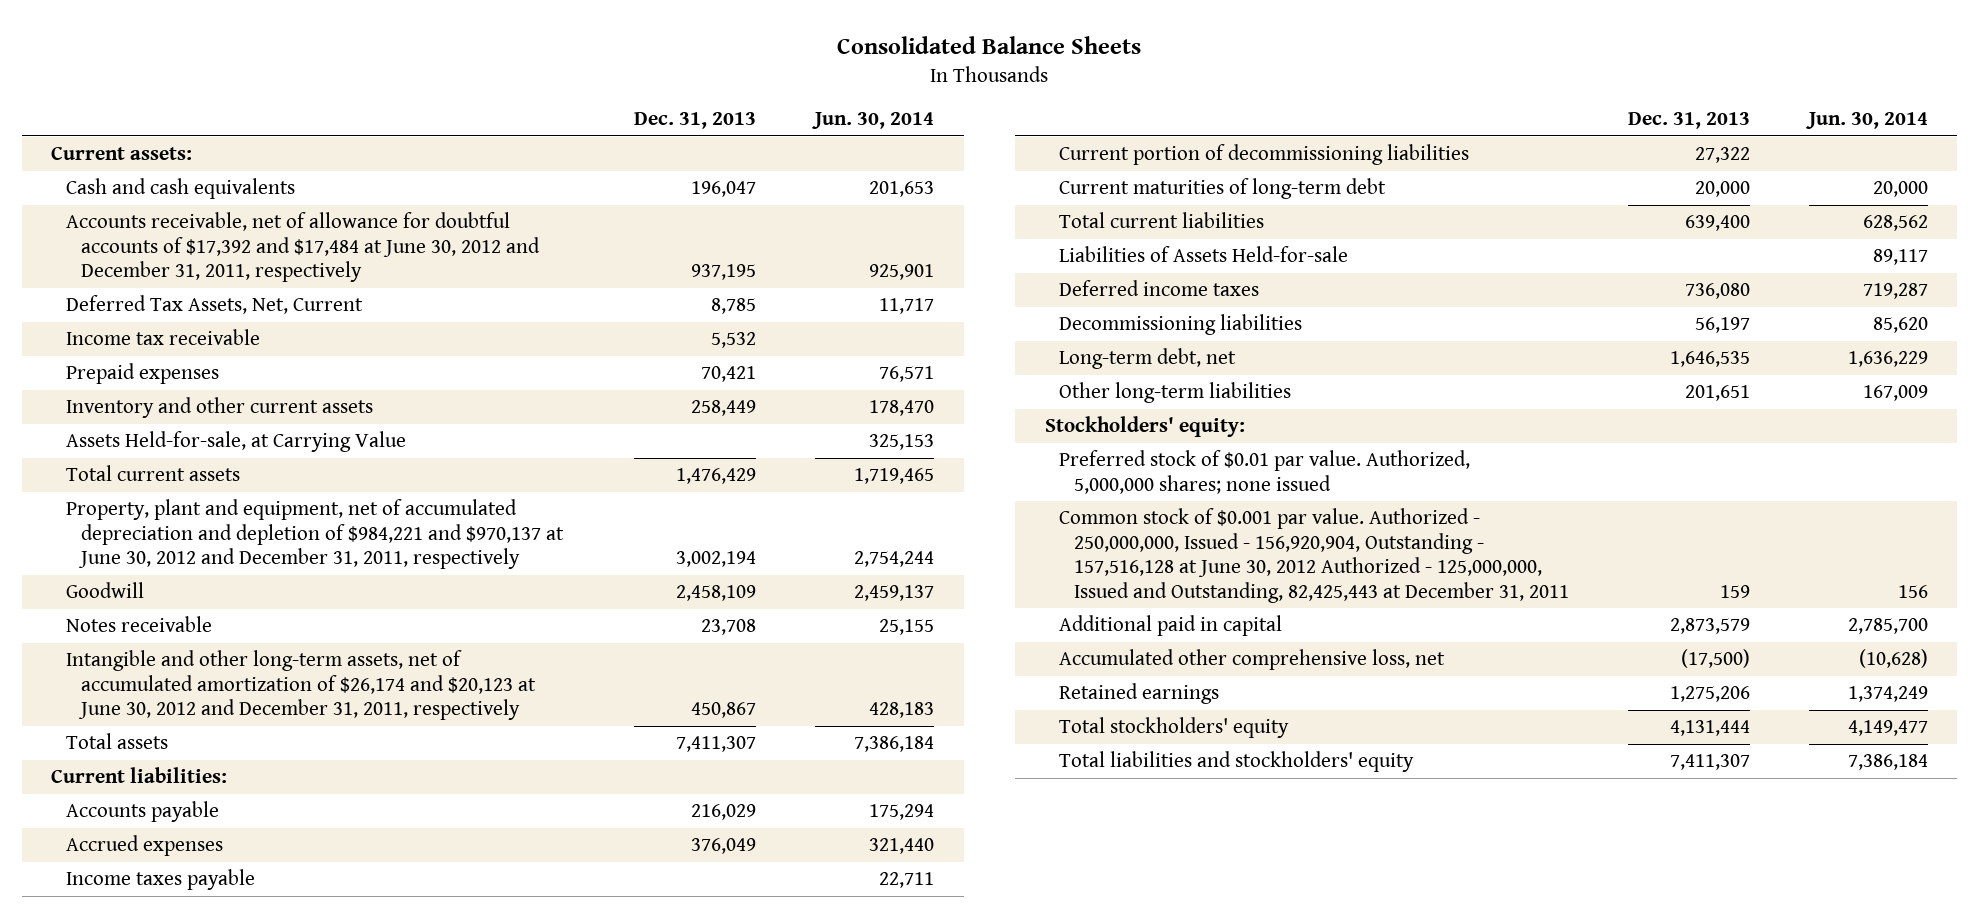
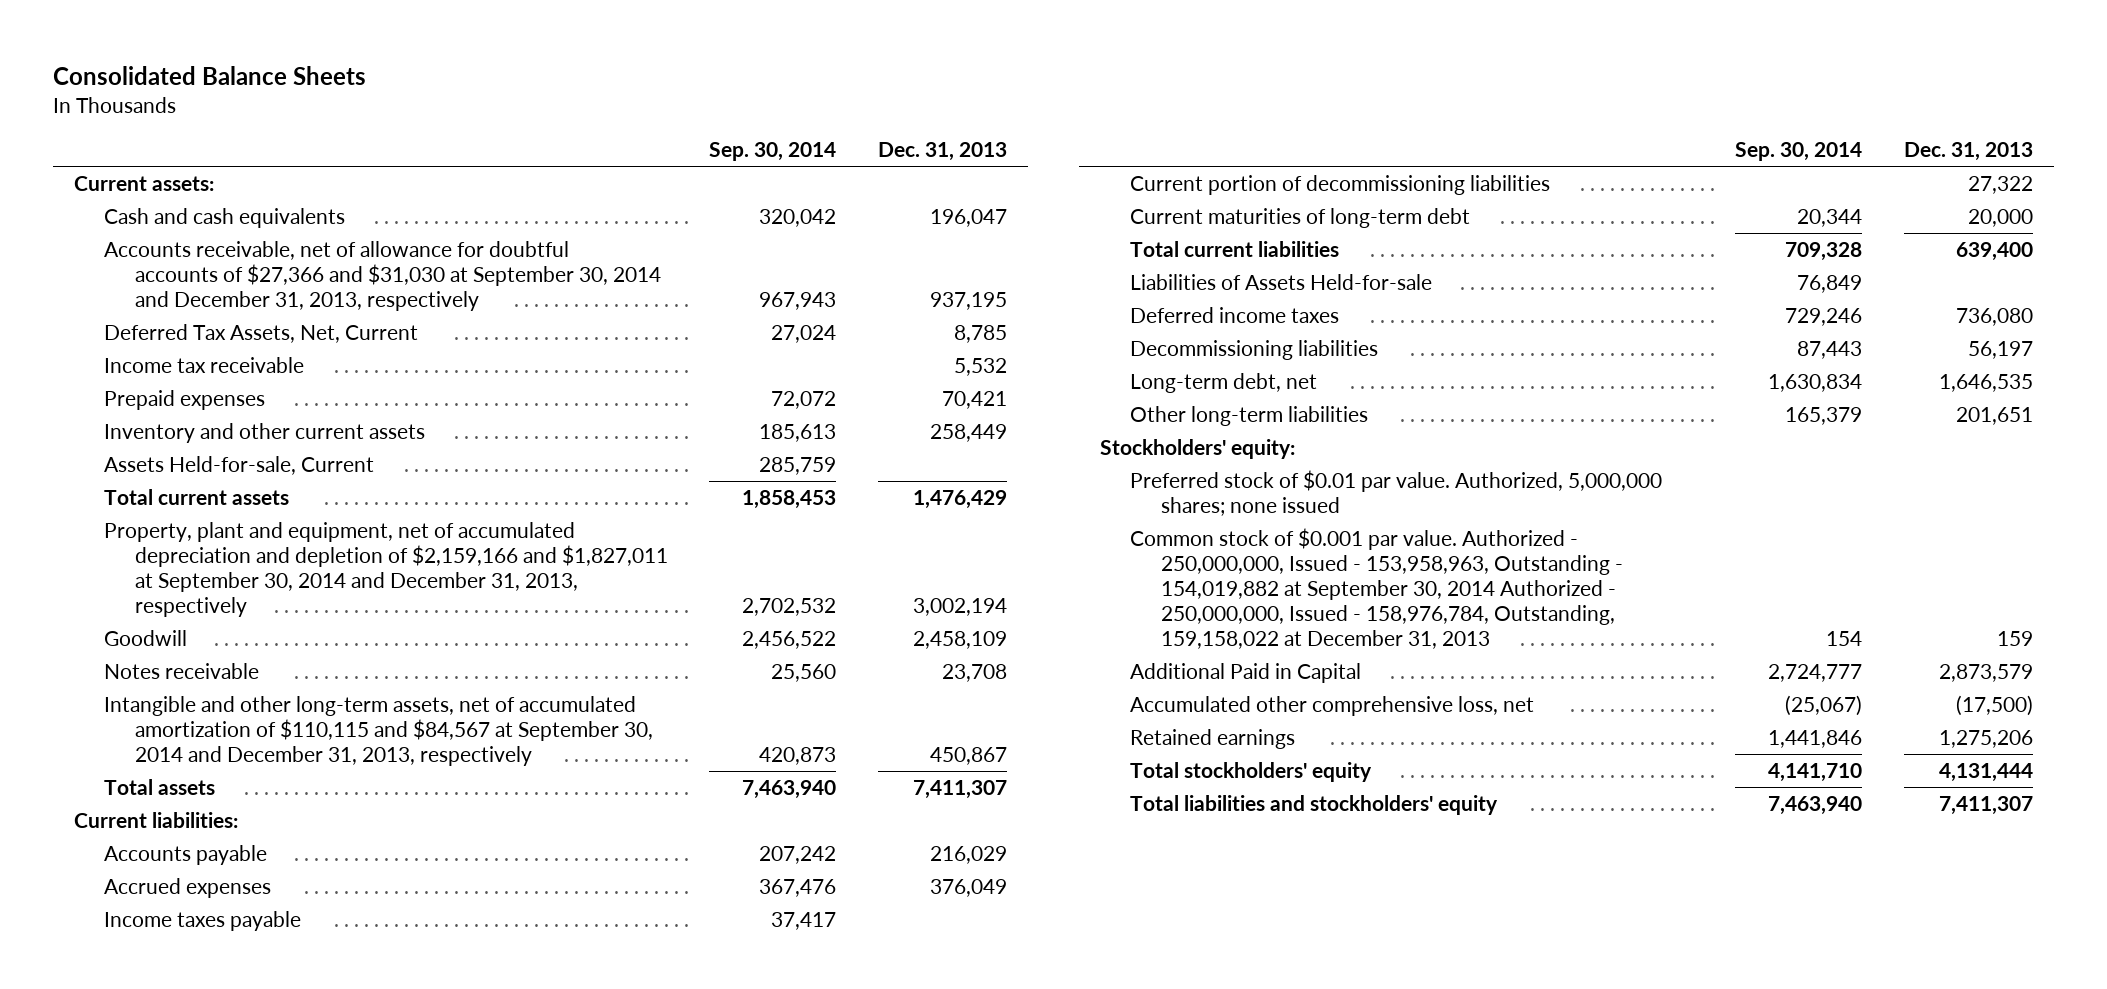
- | Dec. 31, 2013 | Jun. 30, 2014
+ | Sep. 30, 2014 | Dec. 31, 2013
- Accounts receivable, net of allowance for doubtful accounts of $17,392 and $17,484 at June 30, 2012 and December 31, 2011, respectively | 937,195 | 925,901
+ Accounts receivable, net of allowance for doubtful accounts of $27,366 and $31,030 at September 30, 2014 and December 31, 2013, respectively | 967,943 | 937,195
- Assets Held-for-sale, at Carrying Value | | 325,153
+ Assets Held-for-sale, Current | 285,759 |
- Property, plant and equipment, net of accumulated depreciation and depletion of $984,221 and $970,137 at June 30, 2012 and December 31, 2011, respectively | 3,002,194 | 2,754,244
+ Property, plant and equipment, net of accumulated depreciation and depletion of $2,159,166 and $1,827,011 at September 30, 2014 and December 31, 2013, respectively | 2,702,532 | 3,002,194
- Intangible and other long-term assets, net of accumulated amortization of $26,174 and $20,123 at June 30, 2012 and December 31, 2011, respectively | 450,867 | 428,183
+ Intangible and other long-term assets, net of accumulated amortization of $110,115 and $84,567 at September 30, 2014 and December 31, 2013, respectively | 420,873 | 450,867
- Common stock of $0.001 par value. Authorized - 250,000,000, Issued - 156,920,904, Outstanding - 157,516,128 at June 30, 2012 Authorized - 125,000,000, Issued and Outstanding, 82,425,443 at December 31, 2011 | 159 | 156
- Additional paid in capital | 2,873,579 | 2,785,700
+ Common stock of $0.001 par value. Authorized - 250,000,000, Issued - 153,958,963, Outstanding - 154,019,882 at September 30, 2014 Authorized - 250,000,000, Issued - 158,976,784, Outstanding, 159,158,022 at December 31, 2013 | 154 | 159
+ Additional Paid in Capital | 2,724,777 | 2,873,579

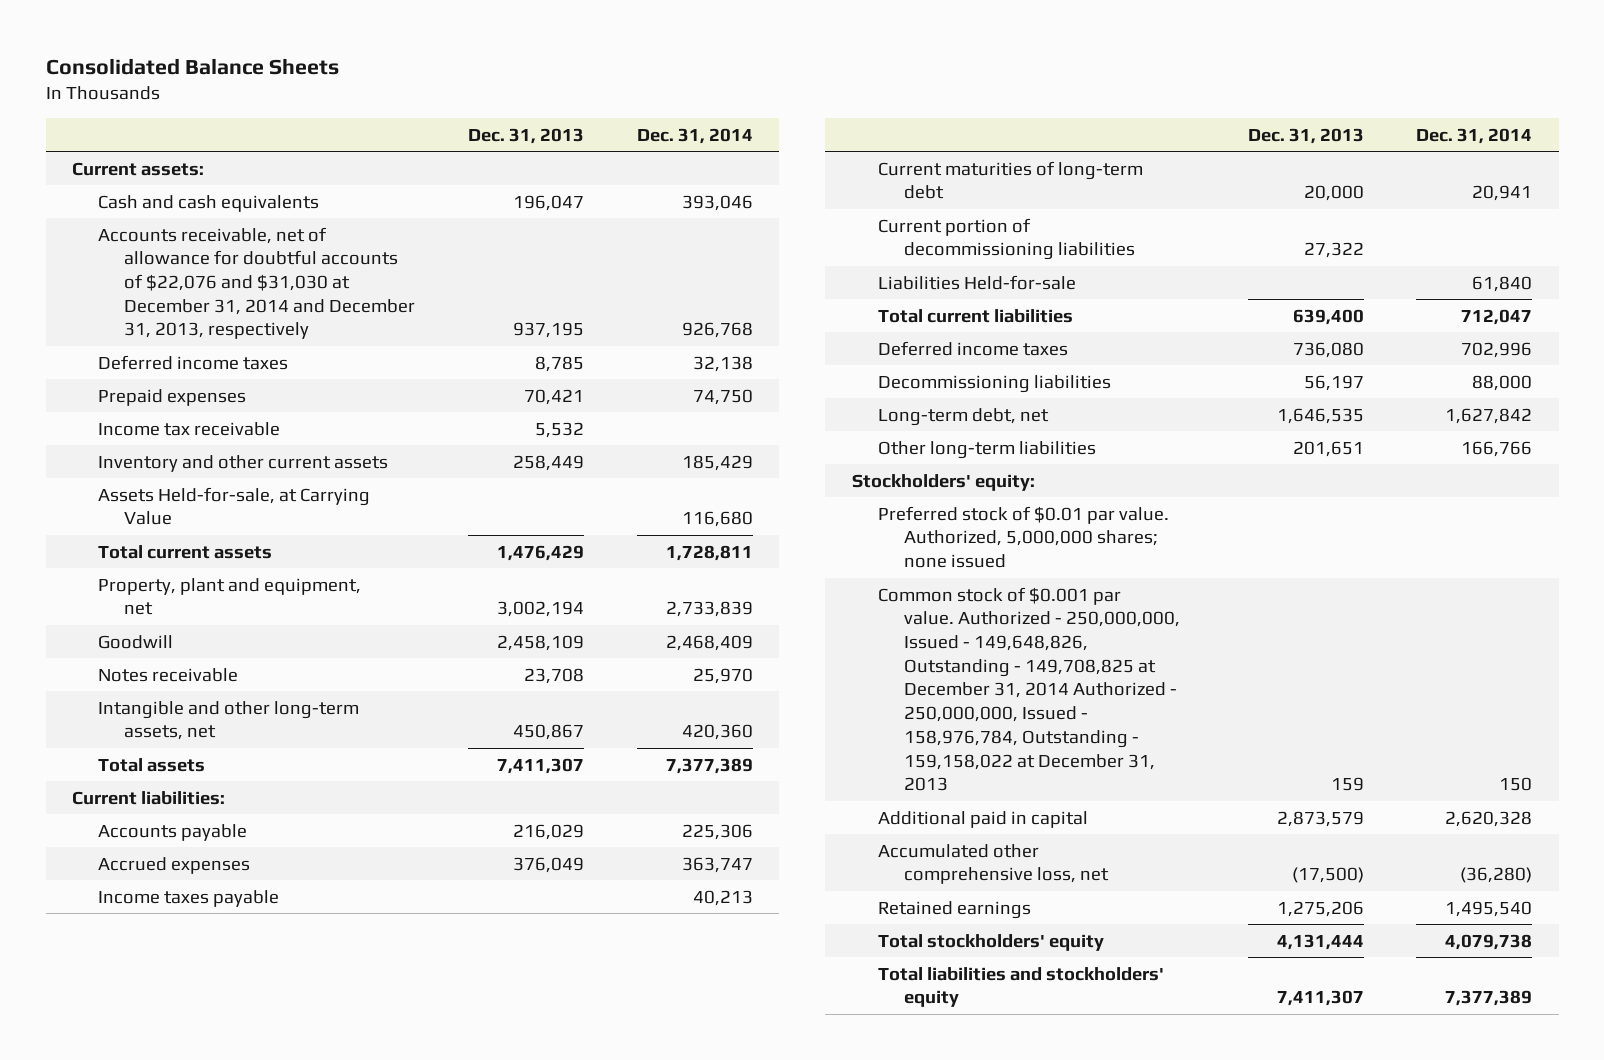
- | Sep. 30, 2014 | Dec. 31, 2013
+ | Dec. 31, 2013 | Dec. 31, 2014
- Accounts receivable, net of allowance for doubtful accounts of $27,366 and $31,030 at September 30, 2014 and December 31, 2013, respectively | 967,943 | 937,195
- Deferred Tax Assets, Net, Current | 27,024 | 8,785
+ Accounts receivable, net of allowance for doubtful accounts of $22,076 and $31,030 at December 31, 2014 and December 31, 2013, respectively | 937,195 | 926,768
+ Deferred income taxes | 8,785 | 32,138
moved down: Income tax receivable | 5,532 |
- Assets Held-for-sale, Current | 285,759 |
+ Assets Held-for-sale, at Carrying Value | | 116,680
- Property, plant and equipment, net of accumulated depreciation and depletion of $2,159,166 and $1,827,011 at September 30, 2014 and December 31, 2013, respectively | 2,702,532 | 3,002,194
+ Property, plant and equipment, net | 3,002,194 | 2,733,839
- Intangible and other long-term assets, net of accumulated amortization of $110,115 and $84,567 at September 30, 2014 and December 31, 2013, respectively | 420,873 | 450,867
+ Intangible and other long-term assets, net | 450,867 | 420,360
moved down: Current portion of decommissioning liabilities | 27,322 |
+ Liabilities Held-for-sale | | 61,840
- Liabilities of Assets Held-for-sale | 76,849 |
- Common stock of $0.001 par value. Authorized - 250,000,000, Issued - 153,958,963, Outstanding - 154,019,882 at September 30, 2014 Authorized - 250,000,000, Issued - 158,976,784, Outstanding, 159,158,022 at December 31, 2013 | 154 | 159
- Additional Paid in Capital | 2,724,777 | 2,873,579
+ Common stock of $0.001 par value. Authorized - 250,000,000, Issued - 149,648,826, Outstanding - 149,708,825 at December 31, 2014 Authorized - 250,000,000, Issued - 158,976,784, Outstanding - 159,158,022 at December 31, 2013 | 159 | 150
+ Additional paid in capital | 2,873,579 | 2,620,328

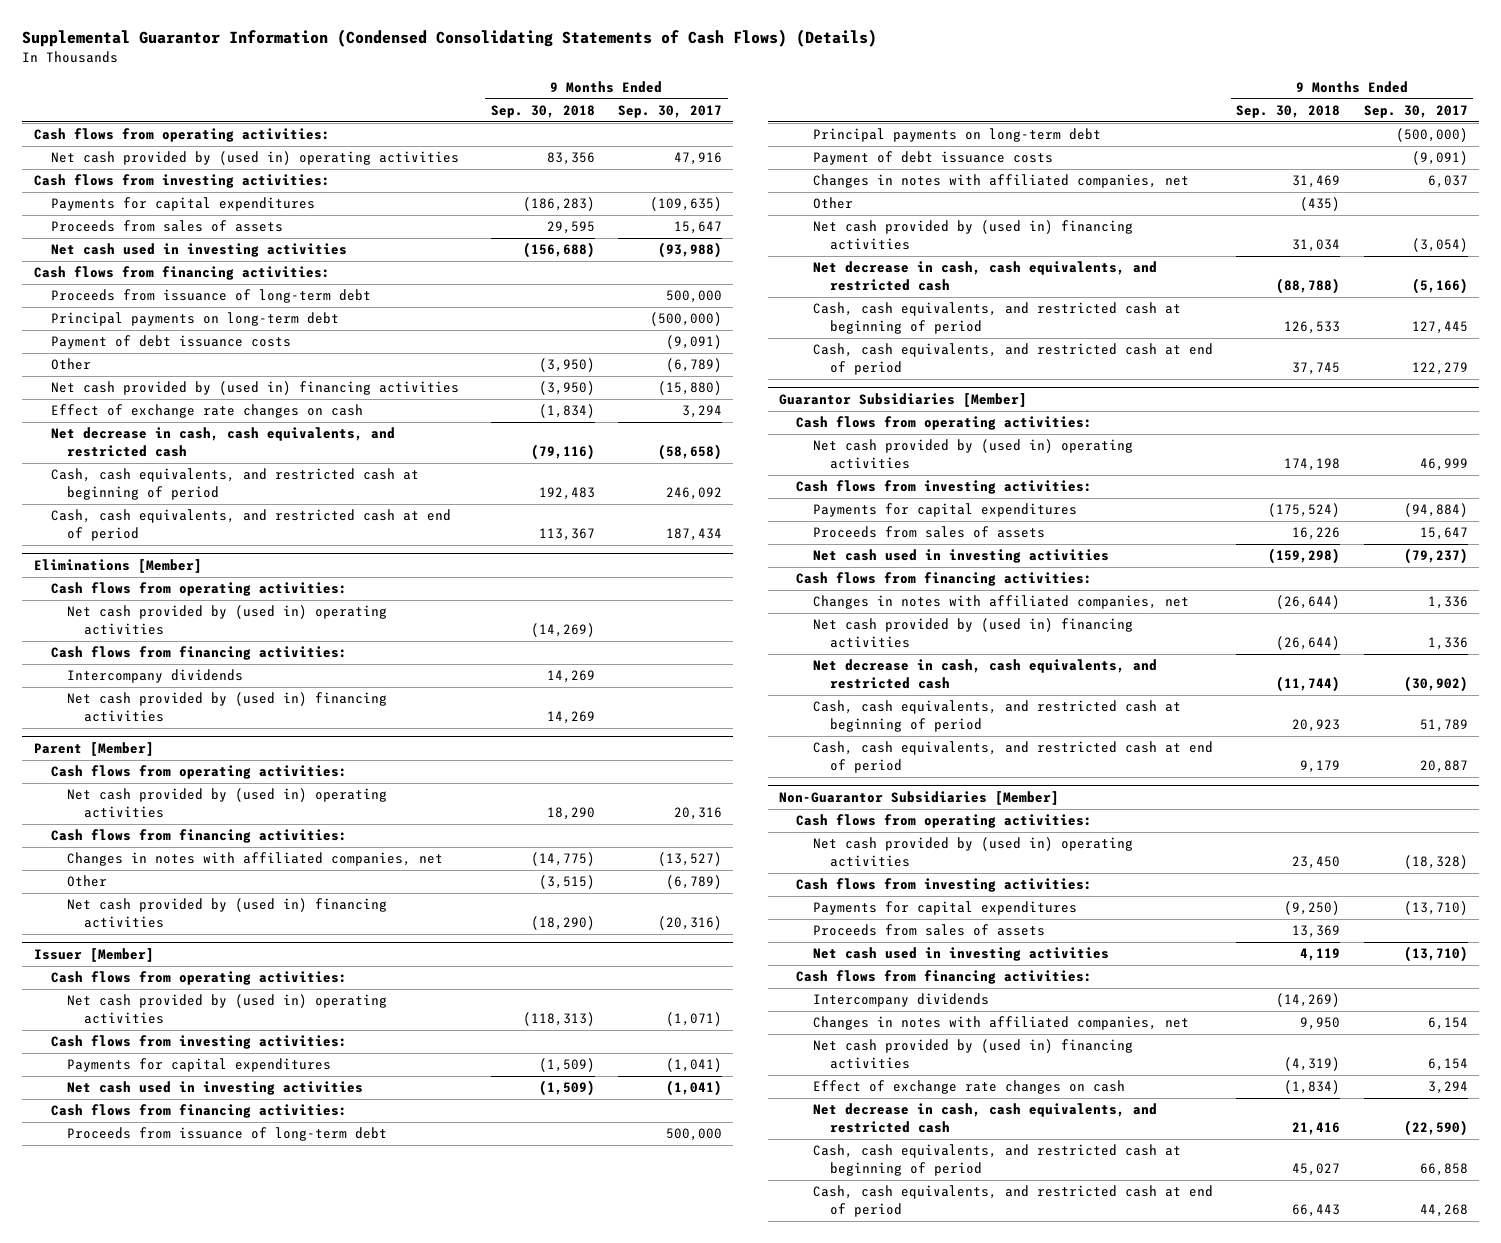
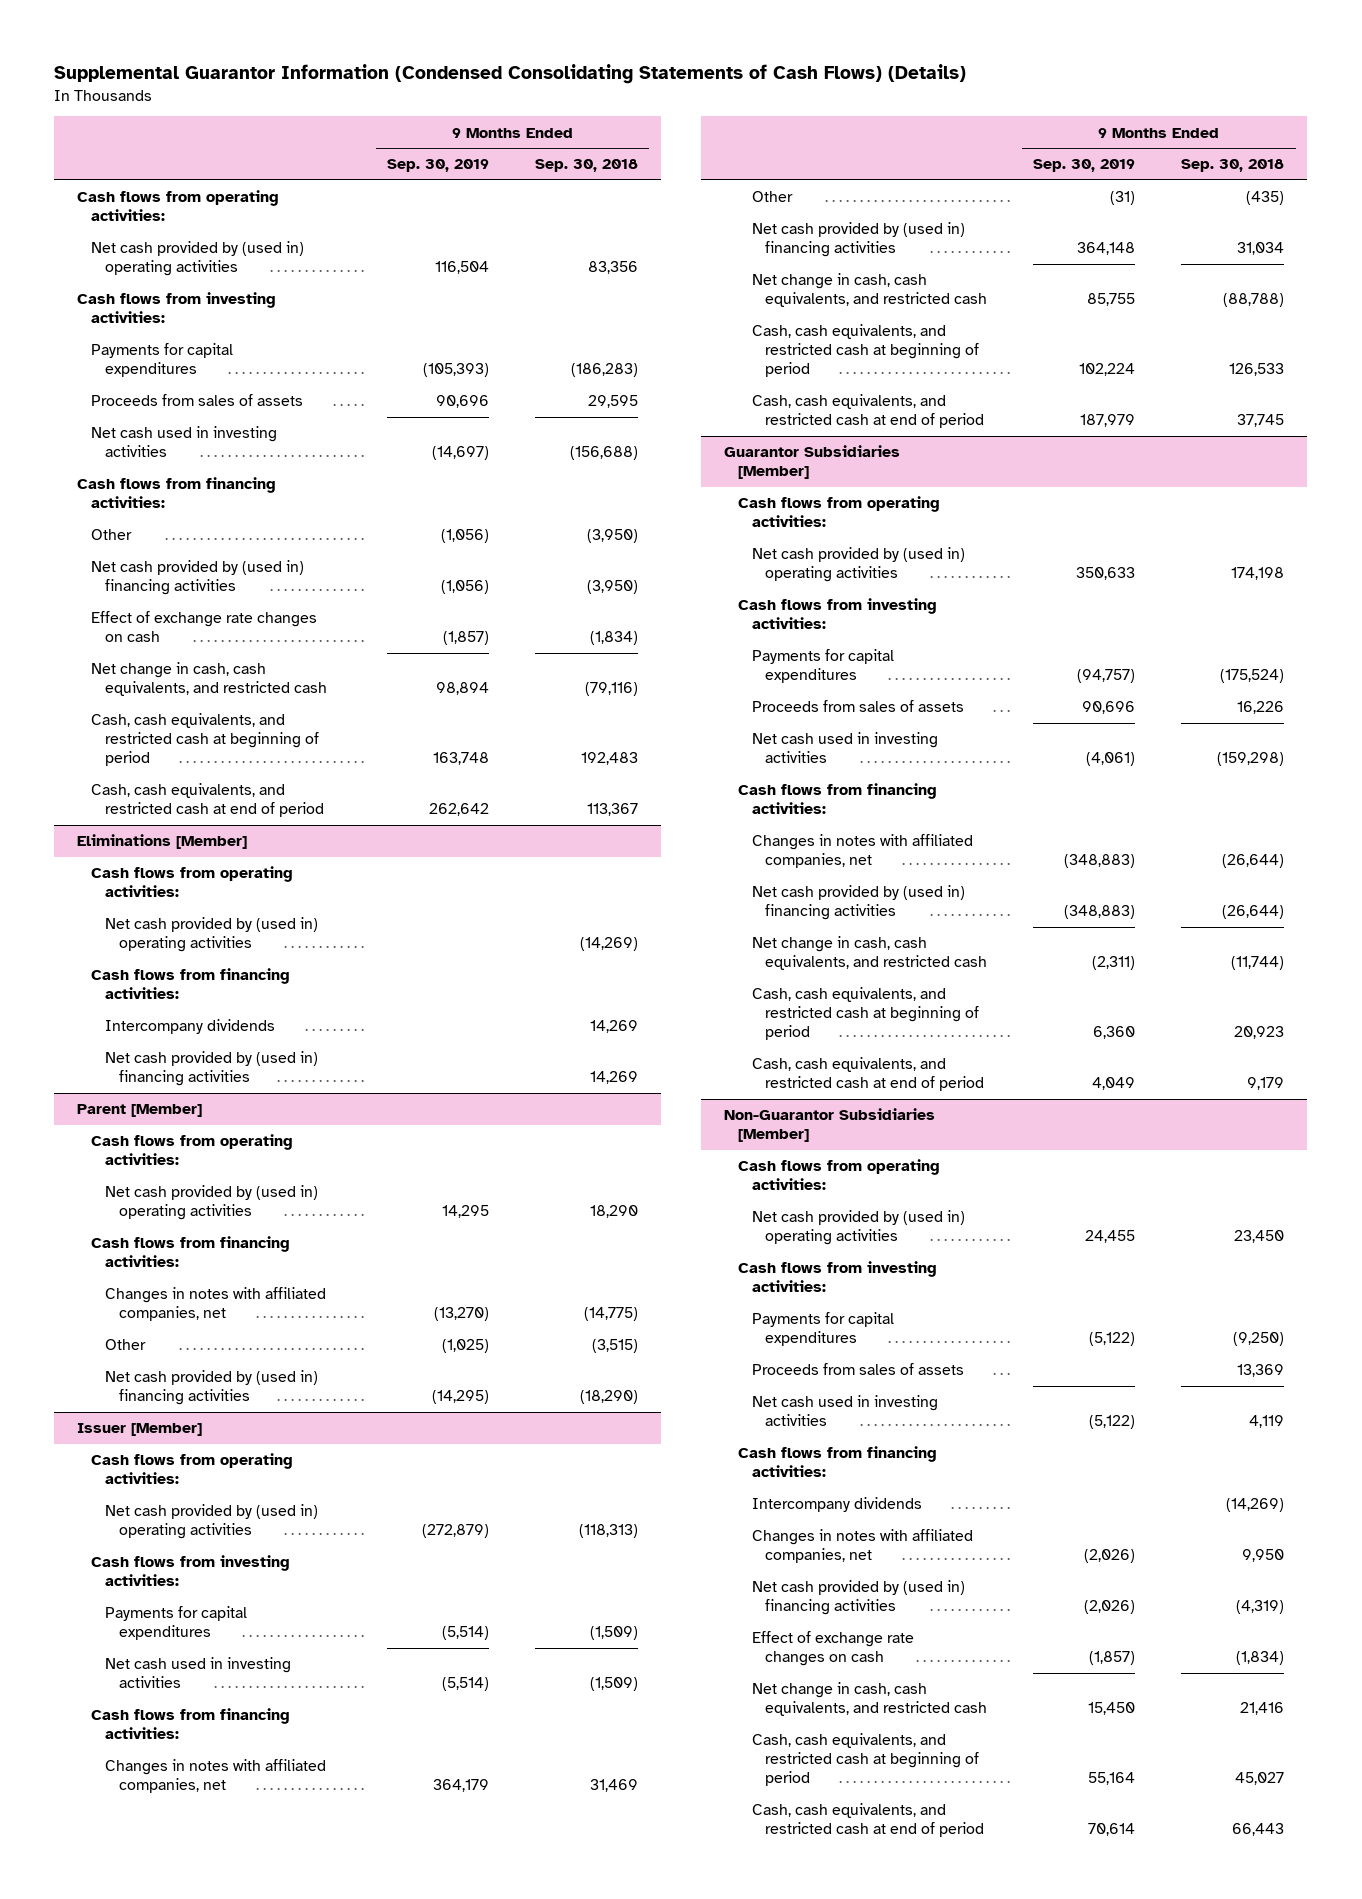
- | 9 Months Ended Sep. 30, 2018 | 9 Months Ended Sep. 30, 2017
+ | 9 Months Ended Sep. 30, 2019 | 9 Months Ended Sep. 30, 2018
- Proceeds from issuance of long-term debt | | 500,000
- Principal payments on long-term debt | | (500,000)
- Payment of debt issuance costs | | (9,091)
- Net decrease in cash, cash equivalents, and restricted cash | (79,116) | (58,658)
+ Net change in cash, cash equivalents, and restricted cash | 98,894 | (79,116)
@ Issuer [Member]
- Proceeds from issuance of long-term debt | | 500,000
- Principal payments on long-term debt | | (500,000)
- Payment of debt issuance costs | | (9,091)
- Net decrease in cash, cash equivalents, and restricted cash | (88,788) | (5,166)
+ Net change in cash, cash equivalents, and restricted cash | 85,755 | (88,788)
@ Guarantor Subsidiaries [Member]
- Net decrease in cash, cash equivalents, and restricted cash | (11,744) | (30,902)
+ Net change in cash, cash equivalents, and restricted cash | (2,311) | (11,744)
@ Non-Guarantor Subsidiaries [Member]
- Net decrease in cash, cash equivalents, and restricted cash | 21,416 | (22,590)
+ Net change in cash, cash equivalents, and restricted cash | 15,450 | 21,416

